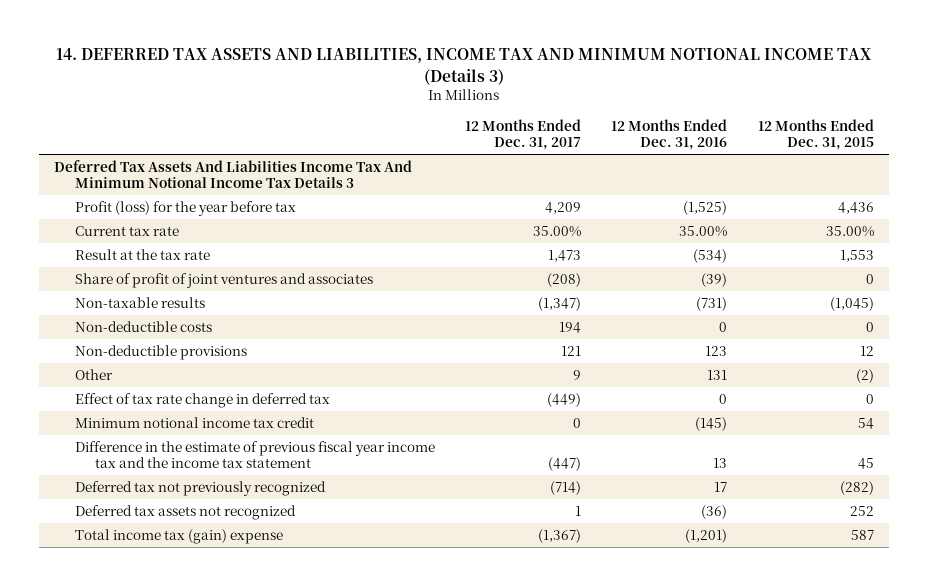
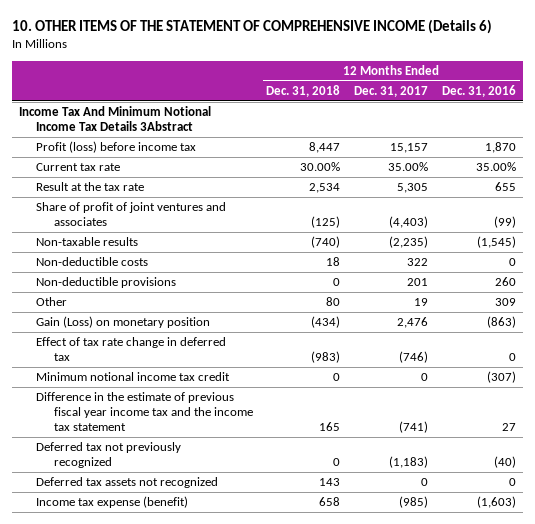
- 14. DEFERRED TAX ASSETS AND LIABILITIES, INCOME TAX AND MINIMUM NOTIONAL INCOME TAX (Details 3)
+ 10. OTHER ITEMS OF THE STATEMENT OF COMPREHENSIVE INCOME (Details 6)
- | 12 Months Ended Dec. 31, 2017 | 12 Months Ended Dec. 31, 2016 | 12 Months Ended Dec. 31, 2015
+ | 12 Months Ended Dec. 31, 2018 | 12 Months Ended Dec. 31, 2017 | 12 Months Ended Dec. 31, 2016
- Deferred Tax Assets And Liabilities Income Tax And Minimum Notional Income Tax Details 3
- Profit (loss) for the year before tax | 4,209 | (1,525) | 4,436
+ Income Tax And Minimum Notional Income Tax Details 3Abstract
+ Profit (loss) before income tax | 8,447 | 15,157 | 1,870
- Result at the tax rate | 1,473 | (534) | 1,553
- Share of profit of joint ventures and associates | (208) | (39) | 0
- Non-taxable results | (1,347) | (731) | (1,045)
- Non-deductible costs | 194 | 0 | 0
- Non-deductible provisions | 121 | 123 | 12
- Other | 9 | 131 | (2)
- Effect of tax rate change in deferred tax | (449) | 0 | 0
- Minimum notional income tax credit | 0 | (145) | 54
- Difference in the estimate of previous fiscal year income tax and the income tax statement | (447) | 13 | 45
- Deferred tax not previously recognized | (714) | 17 | (282)
- Deferred tax assets not recognized | 1 | (36) | 252
- Total income tax (gain) expense | (1,367) | (1,201) | 587
+ Result at the tax rate | 2,534 | 5,305 | 655
+ Share of profit of joint ventures and associates | (125) | (4,403) | (99)
+ Non-taxable results | (740) | (2,235) | (1,545)
+ Non-deductible costs | 18 | 322 | 0
+ Non-deductible provisions | 0 | 201 | 260
+ Other | 80 | 19 | 309
+ Gain (Loss) on monetary position | (434) | 2,476 | (863)
+ Effect of tax rate change in deferred tax | (983) | (746) | 0
+ Minimum notional income tax credit | 0 | 0 | (307)
+ Difference in the estimate of previous fiscal year income tax and the income tax statement | 165 | (741) | 27
+ Deferred tax not previously recognized | 0 | (1,183) | (40)
+ Deferred tax assets not recognized | 143 | 0 | 0
+ Income tax expense (benefit) | 658 | (985) | (1,603)

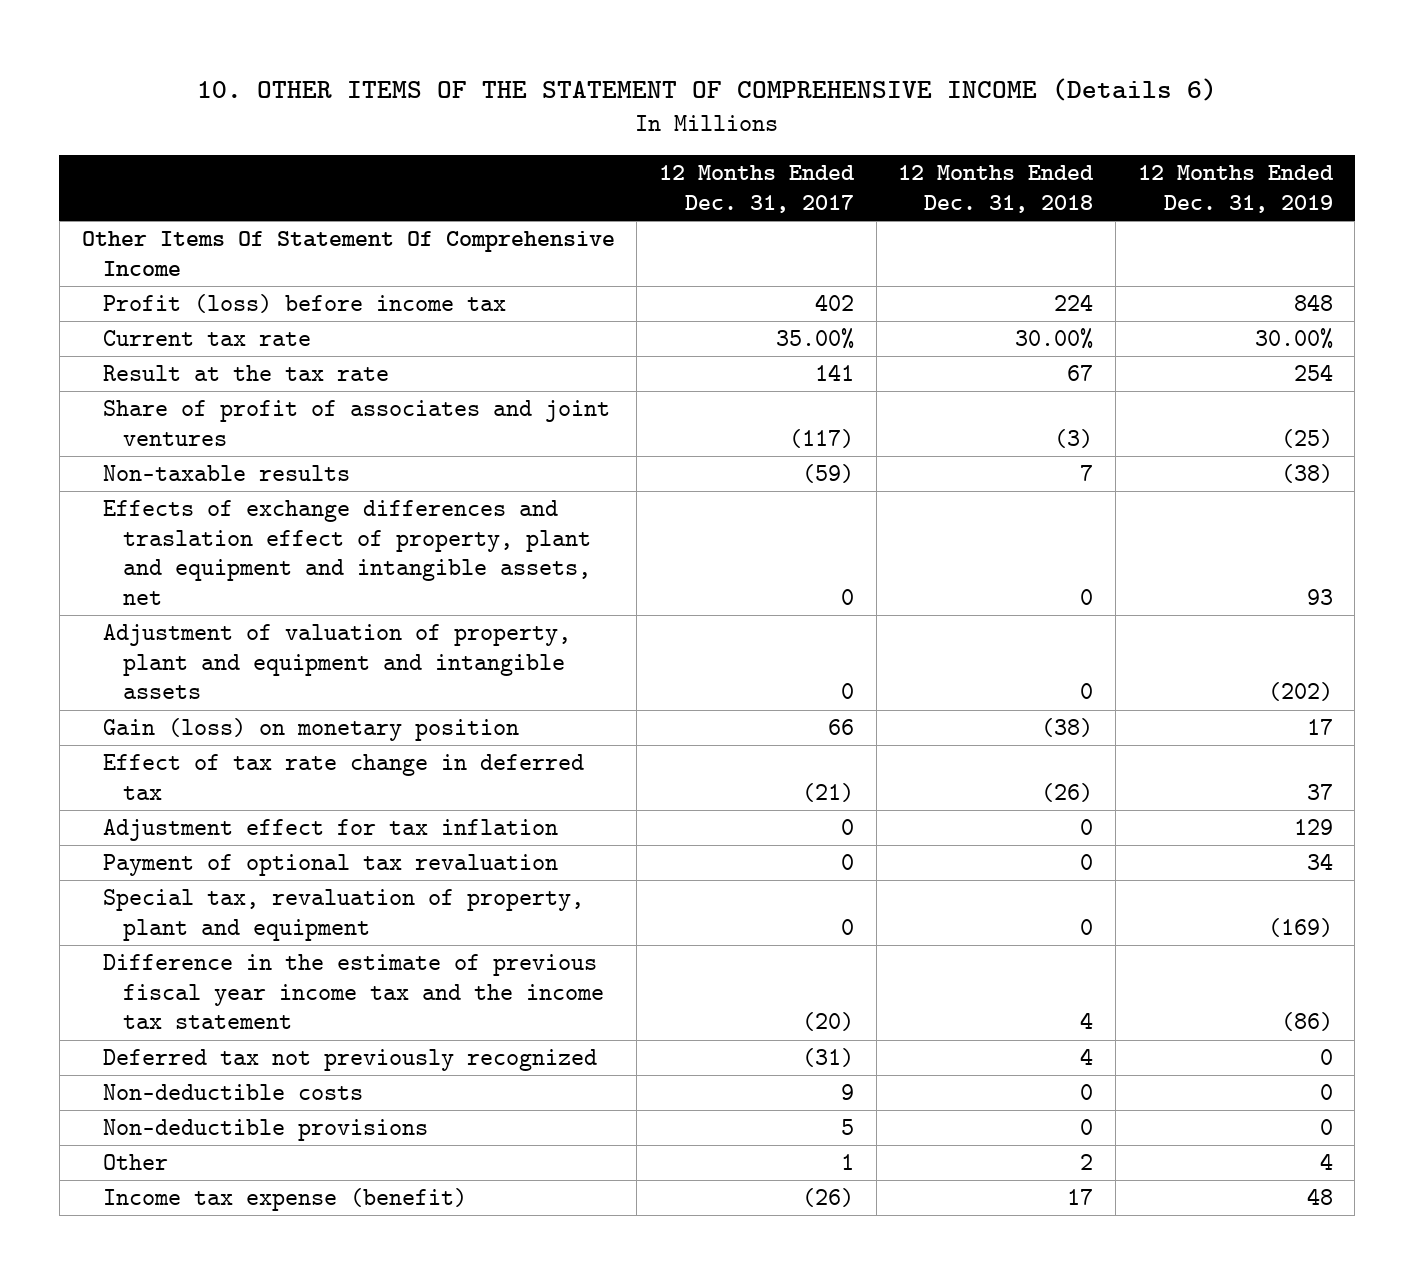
- | 12 Months Ended Dec. 31, 2018 | 12 Months Ended Dec. 31, 2017 | 12 Months Ended Dec. 31, 2016
+ | 12 Months Ended Dec. 31, 2017 | 12 Months Ended Dec. 31, 2018 | 12 Months Ended Dec. 31, 2019
- Income Tax And Minimum Notional Income Tax Details 3Abstract
- Profit (loss) before income tax | 8,447 | 15,157 | 1,870
+ Other Items Of Statement Of Comprehensive Income
+ Profit (loss) before income tax | 402 | 224 | 848
- Result at the tax rate | 2,534 | 5,305 | 655
- Share of profit of joint ventures and associates | (125) | (4,403) | (99)
- Non-taxable results | (740) | (2,235) | (1,545)
- Non-deductible costs | 18 | 322 | 0
- Non-deductible provisions | 0 | 201 | 260
- Other | 80 | 19 | 309
- Gain (Loss) on monetary position | (434) | 2,476 | (863)
- Effect of tax rate change in deferred tax | (983) | (746) | 0
- Minimum notional income tax credit | 0 | 0 | (307)
- Difference in the estimate of previous fiscal year income tax and the income tax statement | 165 | (741) | 27
- Deferred tax not previously recognized | 0 | (1,183) | (40)
- Deferred tax assets not recognized | 143 | 0 | 0
- Income tax expense (benefit) | 658 | (985) | (1,603)
+ Result at the tax rate | 141 | 67 | 254
+ Share of profit of associates and joint ventures | (117) | (3) | (25)
+ Non-taxable results | (59) | 7 | (38)
+ Effects of exchange differences and traslation effect of property, plant and equipment and intangible assets, net | 0 | 0 | 93
+ Adjustment of valuation of property, plant and equipment and intangible assets | 0 | 0 | (202)
+ Gain (loss) on monetary position | 66 | (38) | 17
+ Effect of tax rate change in deferred tax | (21) | (26) | 37
+ Adjustment effect for tax inflation | 0 | 0 | 129
+ Payment of optional tax revaluation | 0 | 0 | 34
+ Special tax, revaluation of property, plant and equipment | 0 | 0 | (169)
+ Difference in the estimate of previous fiscal year income tax and the income tax statement | (20) | 4 | (86)
+ Deferred tax not previously recognized | (31) | 4 | 0
+ Non-deductible costs | 9 | 0 | 0
+ Non-deductible provisions | 5 | 0 | 0
+ Other | 1 | 2 | 4
+ Income tax expense (benefit) | (26) | 17 | 48

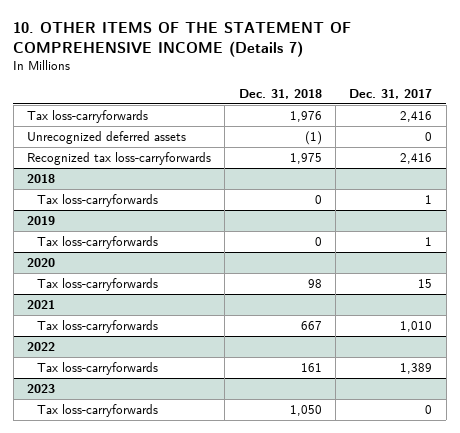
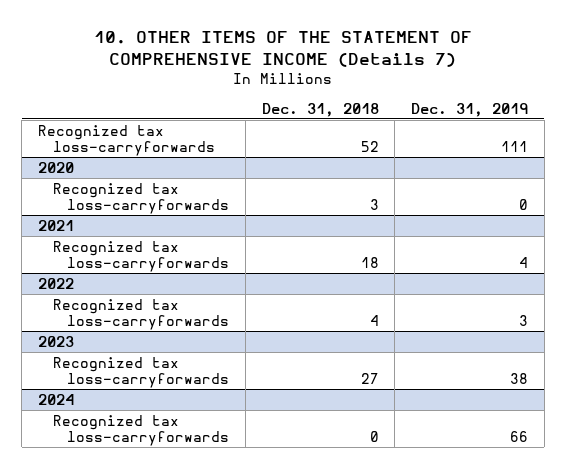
- | Dec. 31, 2018 | Dec. 31, 2017
+ | Dec. 31, 2018 | Dec. 31, 2019
- Tax loss-carryforwards | 1,976 | 2,416
- Unrecognized deferred assets | (1) | 0
- Recognized tax loss-carryforwards | 1,975 | 2,416
- 2018
- Tax loss-carryforwards | 0 | 1
- 2019
- Tax loss-carryforwards | 0 | 1
+ Recognized tax loss-carryforwards | 52 | 111
@ 2020
- Tax loss-carryforwards | 98 | 15
+ Recognized tax loss-carryforwards | 3 | 0
@ 2021
- Tax loss-carryforwards | 667 | 1,010
+ Recognized tax loss-carryforwards | 18 | 4
@ 2022
- Tax loss-carryforwards | 161 | 1,389
+ Recognized tax loss-carryforwards | 4 | 3
@ 2023
- Tax loss-carryforwards | 1,050 | 0
+ Recognized tax loss-carryforwards | 27 | 38
+ 2024
+ Recognized tax loss-carryforwards | 0 | 66

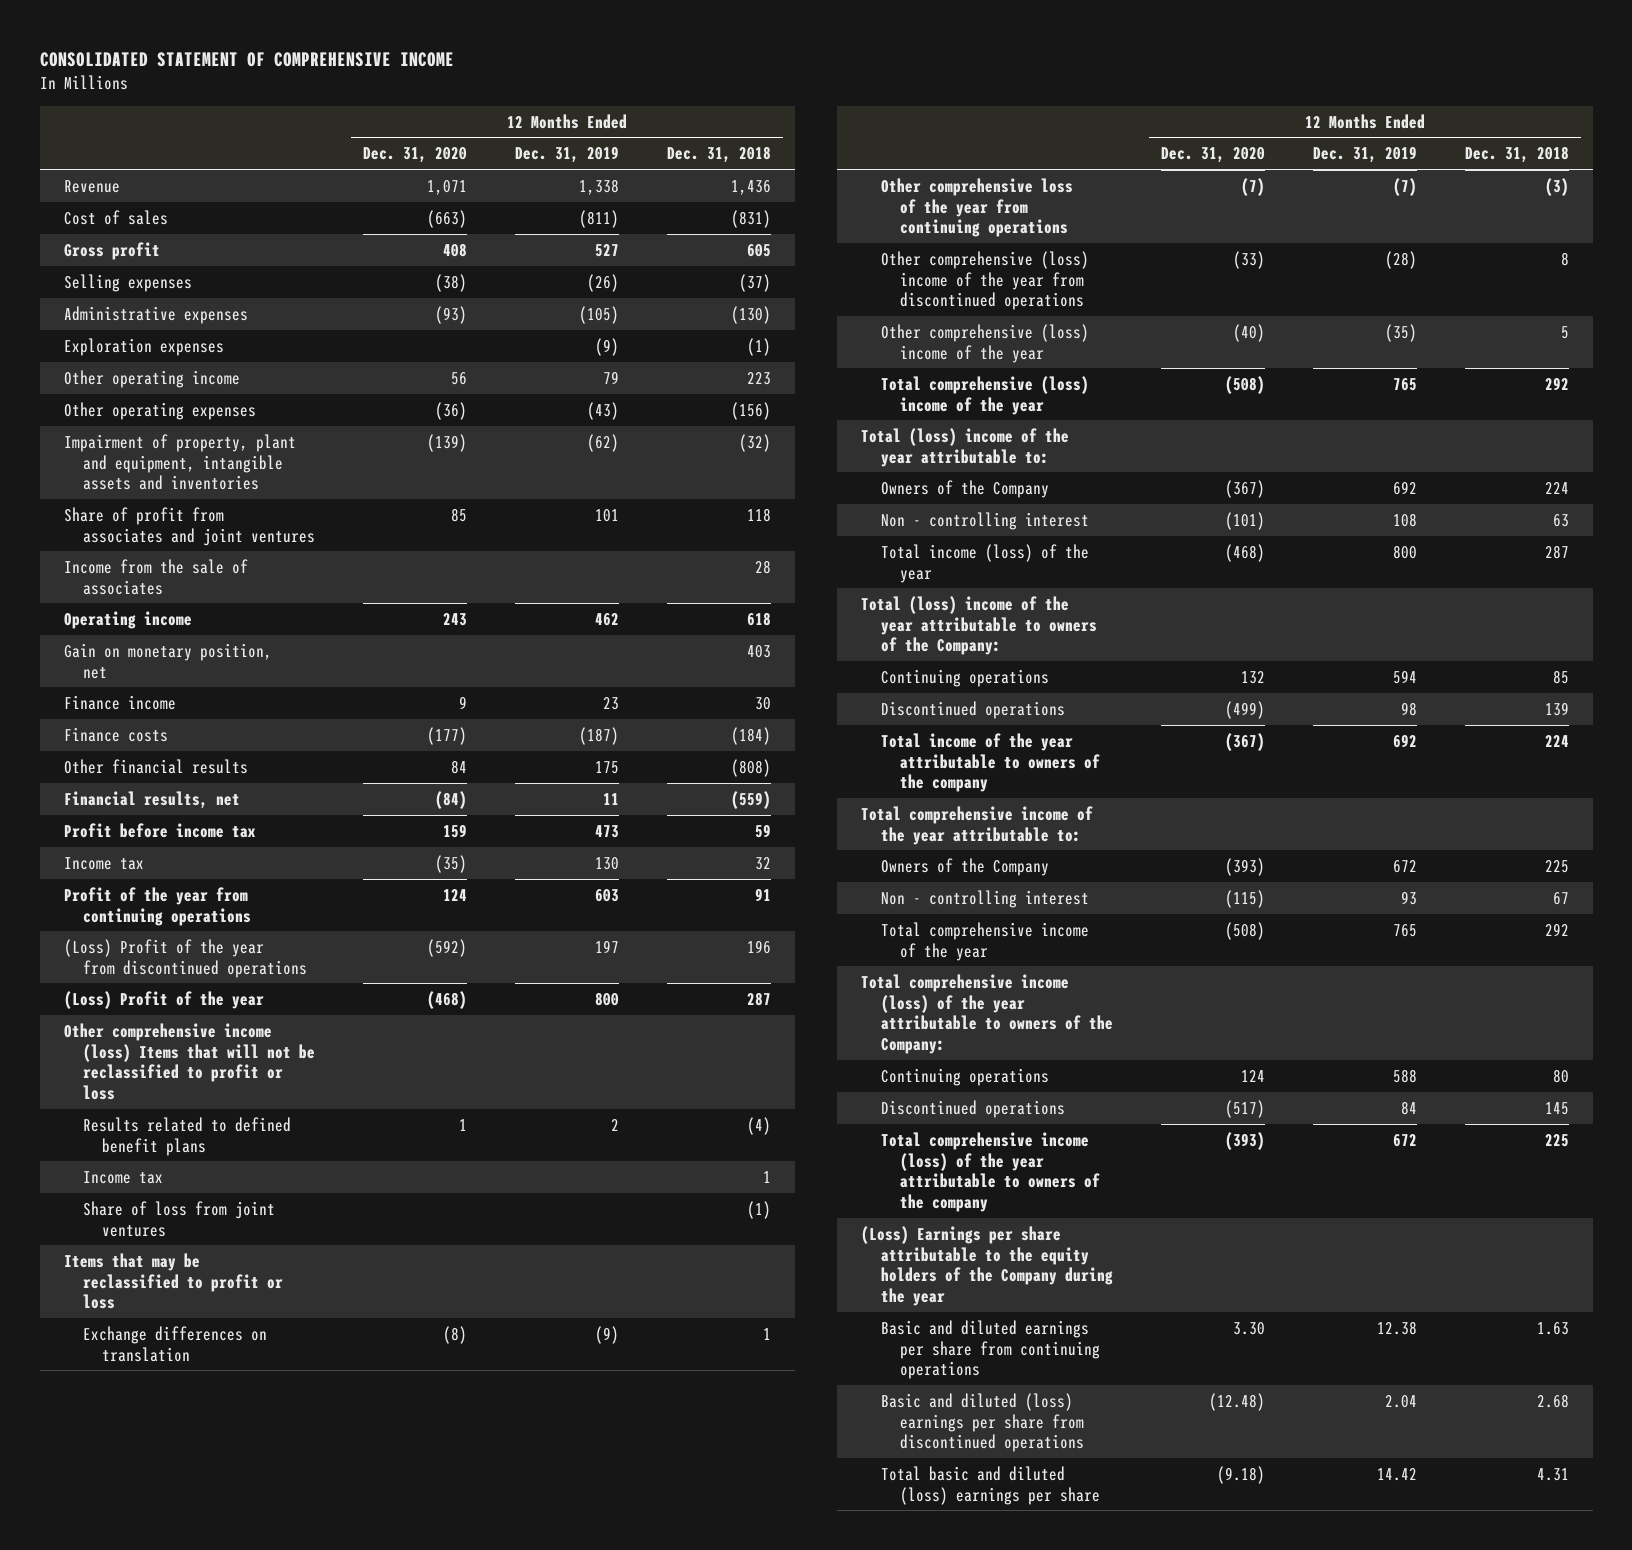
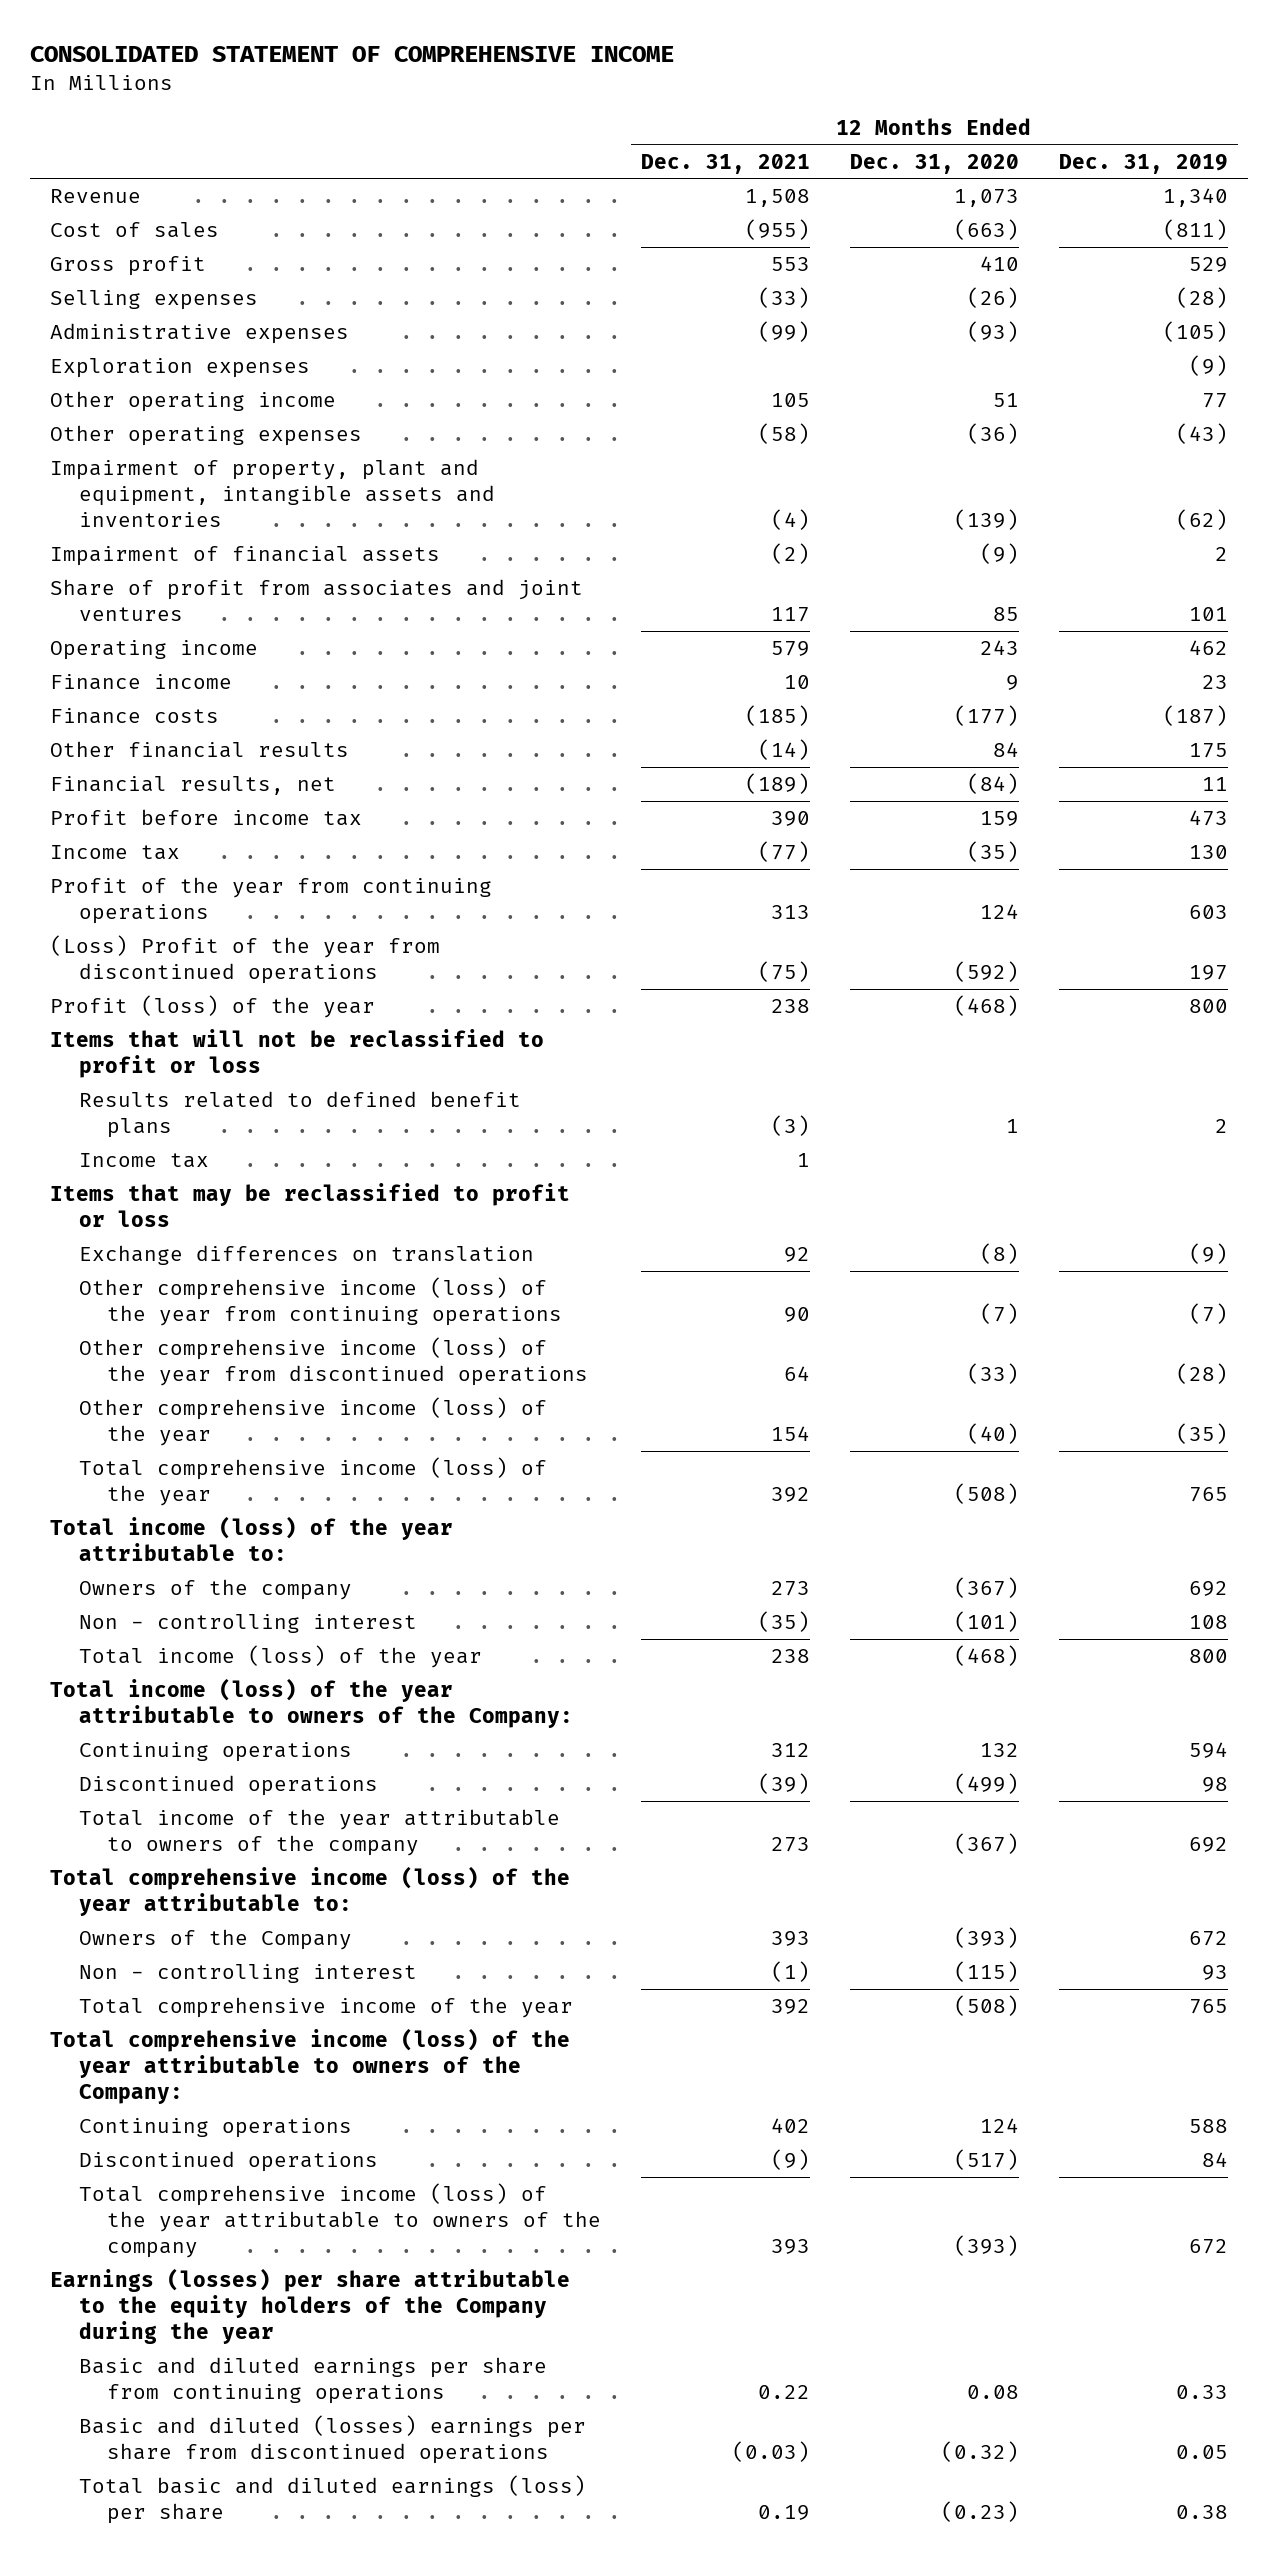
- | 12 Months Ended Dec. 31, 2020 | 12 Months Ended Dec. 31, 2019 | 12 Months Ended Dec. 31, 2018
+ | 12 Months Ended Dec. 31, 2021 | 12 Months Ended Dec. 31, 2020 | 12 Months Ended Dec. 31, 2019
- Revenue | 1,071 | 1,338 | 1,436
+ Revenue | 1,508 | 1,073 | 1,340
- Gross profit | 408 | 527 | 605
- Selling expenses | (38) | (26) | (37)
+ Gross profit | 553 | 410 | 529
+ Selling expenses | (33) | (26) | (28)
- Other operating income | 56 | 79 | 223
+ Other operating income | 105 | 51 | 77
+ Impairment of financial assets | (2) | (9) | 2
- Income from the sale of associates | | | 28
- Gain on monetary position, net | | | 403
- (Loss) Profit of the year | (468) | 800 | 287
- Other comprehensive income (loss) Items that will not be reclassified to profit or loss
+ Profit (loss) of the year | 238 | (468) | 800
+ Items that will not be reclassified to profit or loss
- Share of loss from joint ventures | | | (1)
- Other comprehensive loss of the year from continuing operations | (7) | (7) | (3)
- Other comprehensive (loss) income of the year from discontinued operations | (33) | (28) | 8
- Other comprehensive (loss) income of the year | (40) | (35) | 5
- Total comprehensive (loss) income of the year | (508) | 765 | 292
- Total (loss) income of the year attributable to:
- Owners of the Company | (367) | 692 | 224
+ Other comprehensive income (loss) of the year from continuing operations | 90 | (7) | (7)
+ Other comprehensive income (loss) of the year from discontinued operations | 64 | (33) | (28)
+ Other comprehensive income (loss) of the year | 154 | (40) | (35)
+ Total comprehensive income (loss) of the year | 392 | (508) | 765
+ Total income (loss) of the year attributable to:
+ Owners of the company | 273 | (367) | 692
- Total (loss) income of the year attributable to owners of the Company:
+ Total income (loss) of the year attributable to owners of the Company:
- Total comprehensive income of the year attributable to:
+ Total comprehensive income (loss) of the year attributable to:
- (Loss) Earnings per share attributable to the equity holders of the Company during the year
- Basic and diluted earnings per share from continuing operations | 3.30 | 12.38 | 1.63
- Basic and diluted (loss) earnings per share from discontinued operations | (12.48) | 2.04 | 2.68
- Total basic and diluted (loss) earnings per share | (9.18) | 14.42 | 4.31
+ Earnings (losses) per share attributable to the equity holders of the Company during the year
+ Basic and diluted earnings per share from continuing operations | 0.22 | 0.08 | 0.33
+ Basic and diluted (losses) earnings per share from discontinued operations | (0.03) | (0.32) | 0.05
+ Total basic and diluted earnings (loss) per share | 0.19 | (0.23) | 0.38

